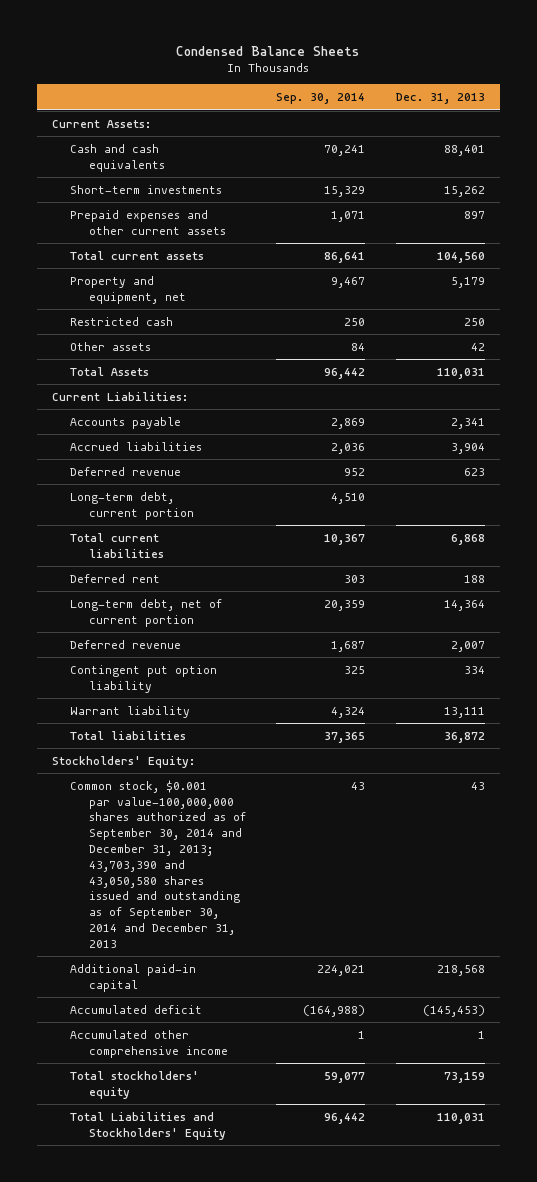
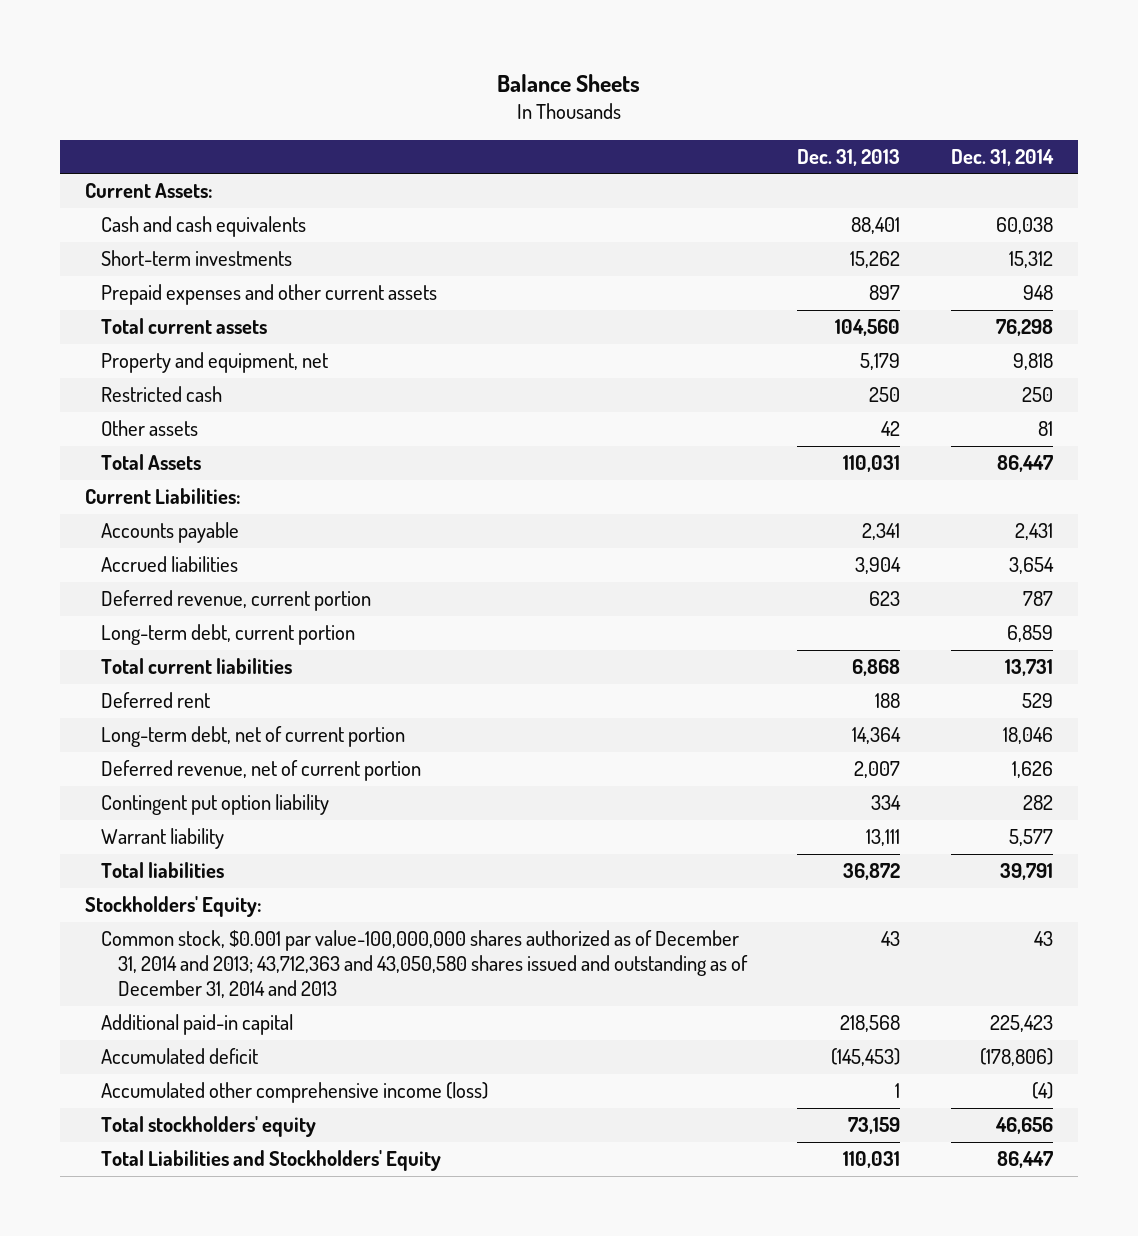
- Condensed Balance Sheets
+ Balance Sheets
- | Sep. 30, 2014 | Dec. 31, 2013
+ | Dec. 31, 2013 | Dec. 31, 2014
- Deferred revenue | 952 | 623
+ Deferred revenue, current portion | 623 | 787
- Deferred revenue | 1,687 | 2,007
+ Deferred revenue, net of current portion | 2,007 | 1,626
- Common stock, $0.001 par value-100,000,000 shares authorized as of September 30, 2014 and December 31, 2013; 43,703,390 and 43,050,580 shares issued and outstanding as of September 30, 2014 and December 31, 2013 | 43 | 43
+ Common stock, $0.001 par value-100,000,000 shares authorized as of December 31, 2014 and 2013; 43,712,363 and 43,050,580 shares issued and outstanding as of December 31, 2014 and 2013 | 43 | 43
- Accumulated other comprehensive income | 1 | 1
+ Accumulated other comprehensive income (loss) | 1 | (4)

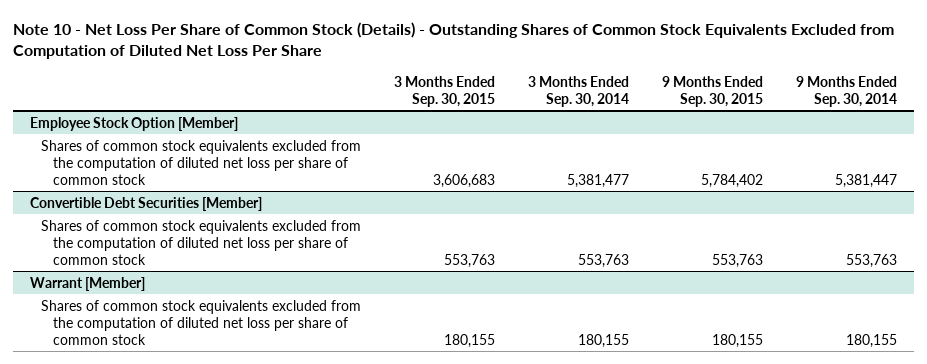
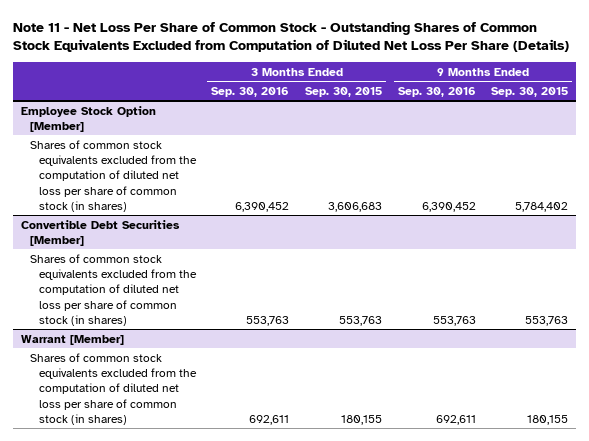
- Note 10 - Net Loss Per Share of Common Stock (Details) - Outstanding Shares of Common Stock Equivalents Excluded from Computation of Diluted Net Loss Per Share
+ Note 11 - Net Loss Per Share of Common Stock - Outstanding Shares of Common Stock Equivalents Excluded from Computation of Diluted Net Loss Per Share (Details)
- | 3 Months Ended Sep. 30, 2015 | 3 Months Ended Sep. 30, 2014 | 9 Months Ended Sep. 30, 2015 | 9 Months Ended Sep. 30, 2014
+ | 3 Months Ended Sep. 30, 2016 | 3 Months Ended Sep. 30, 2015 | 9 Months Ended Sep. 30, 2016 | 9 Months Ended Sep. 30, 2015
@ Employee Stock Option [Member]
- Shares of common stock equivalents excluded from the computation of diluted net loss per share of common stock | 3,606,683 | 5,381,477 | 5,784,402 | 5,381,447
+ Shares of common stock equivalents excluded from the computation of diluted net loss per share of common stock (in shares) | 6,390,452 | 3,606,683 | 6,390,452 | 5,784,402
@ Convertible Debt Securities [Member]
- Shares of common stock equivalents excluded from the computation of diluted net loss per share of common stock | 553,763 | 553,763 | 553,763 | 553,763
+ Shares of common stock equivalents excluded from the computation of diluted net loss per share of common stock (in shares) | 553,763 | 553,763 | 553,763 | 553,763
@ Warrant [Member]
- Shares of common stock equivalents excluded from the computation of diluted net loss per share of common stock | 180,155 | 180,155 | 180,155 | 180,155
+ Shares of common stock equivalents excluded from the computation of diluted net loss per share of common stock (in shares) | 692,611 | 180,155 | 692,611 | 180,155

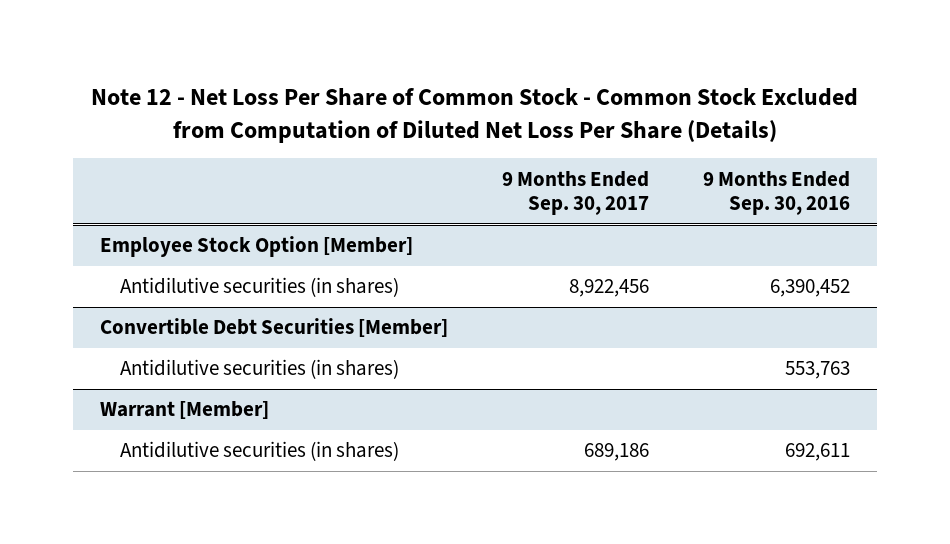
- Note 11 - Net Loss Per Share of Common Stock - Outstanding Shares of Common Stock Equivalents Excluded from Computation of Diluted Net Loss Per Share (Details)
+ Note 12 - Net Loss Per Share of Common Stock - Common Stock Excluded from Computation of Diluted Net Loss Per Share (Details)
- | 3 Months Ended Sep. 30, 2016 | 3 Months Ended Sep. 30, 2015 | 9 Months Ended Sep. 30, 2016 | 9 Months Ended Sep. 30, 2015
+ | 9 Months Ended Sep. 30, 2017 | 9 Months Ended Sep. 30, 2016
@ Employee Stock Option [Member]
- Shares of common stock equivalents excluded from the computation of diluted net loss per share of common stock (in shares) | 6,390,452 | 3,606,683 | 6,390,452 | 5,784,402
+ Antidilutive securities (in shares) | 8,922,456 | 6,390,452
@ Convertible Debt Securities [Member]
- Shares of common stock equivalents excluded from the computation of diluted net loss per share of common stock (in shares) | 553,763 | 553,763 | 553,763 | 553,763
+ Antidilutive securities (in shares) | | 553,763
@ Warrant [Member]
- Shares of common stock equivalents excluded from the computation of diluted net loss per share of common stock (in shares) | 692,611 | 180,155 | 692,611 | 180,155
+ Antidilutive securities (in shares) | 689,186 | 692,611

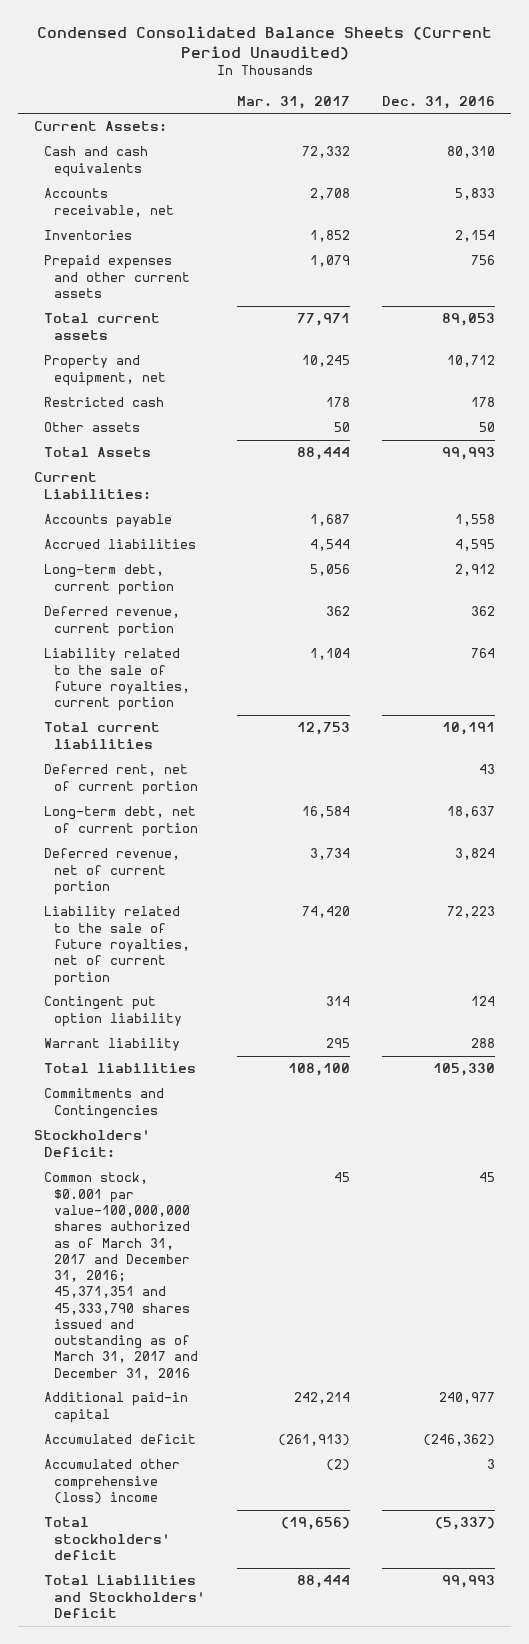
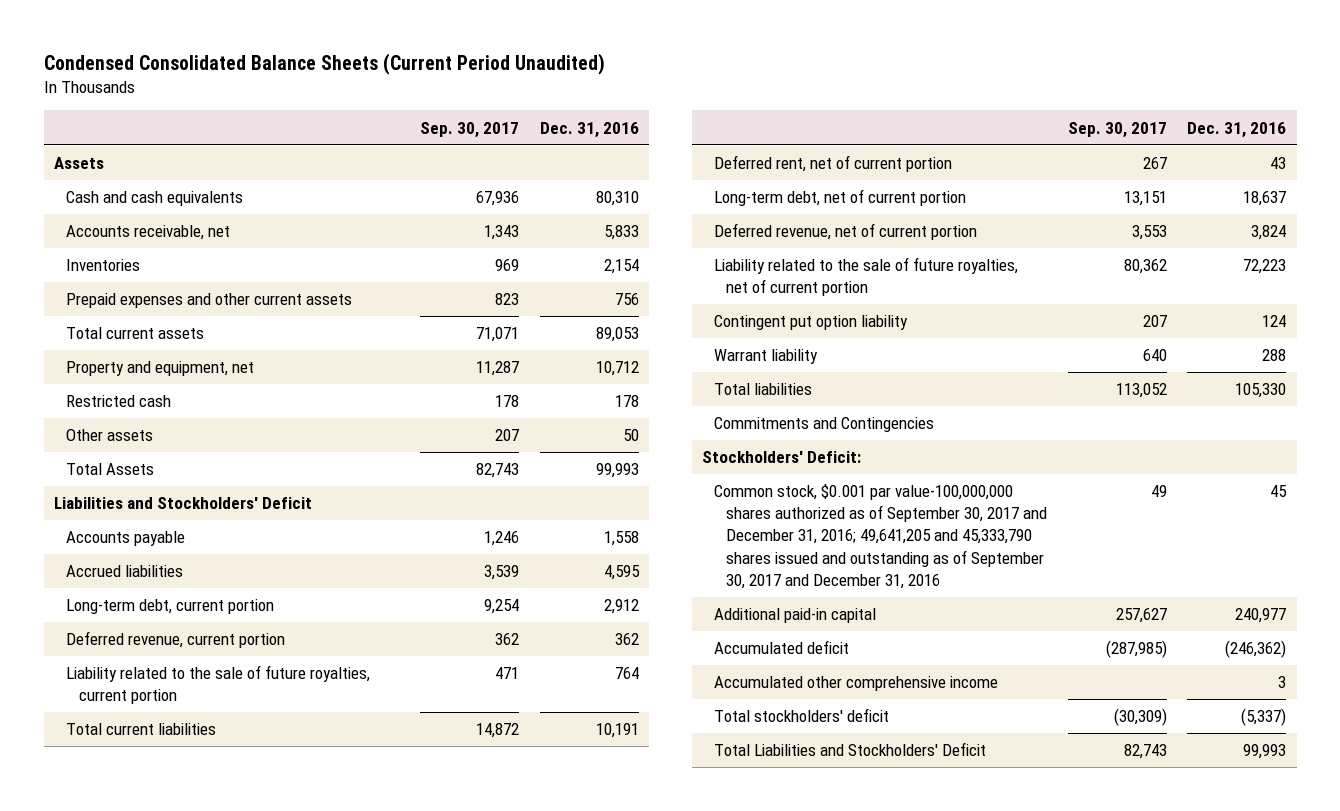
- | Mar. 31, 2017 | Dec. 31, 2016
+ | Sep. 30, 2017 | Dec. 31, 2016
- Current Assets:
+ Assets
- Current Liabilities:
+ Liabilities and Stockholders' Deficit
- Common stock, $0.001 par value-100,000,000 shares authorized as of March 31, 2017 and December 31, 2016; 45,371,351 and 45,333,790 shares issued and outstanding as of March 31, 2017 and December 31, 2016 | 45 | 45
+ Common stock, $0.001 par value-100,000,000 shares authorized as of September 30, 2017 and December 31, 2016; 49,641,205 and 45,333,790 shares issued and outstanding as of September 30, 2017 and December 31, 2016 | 49 | 45
- Accumulated other comprehensive (loss) income | (2) | 3
+ Accumulated other comprehensive income | | 3

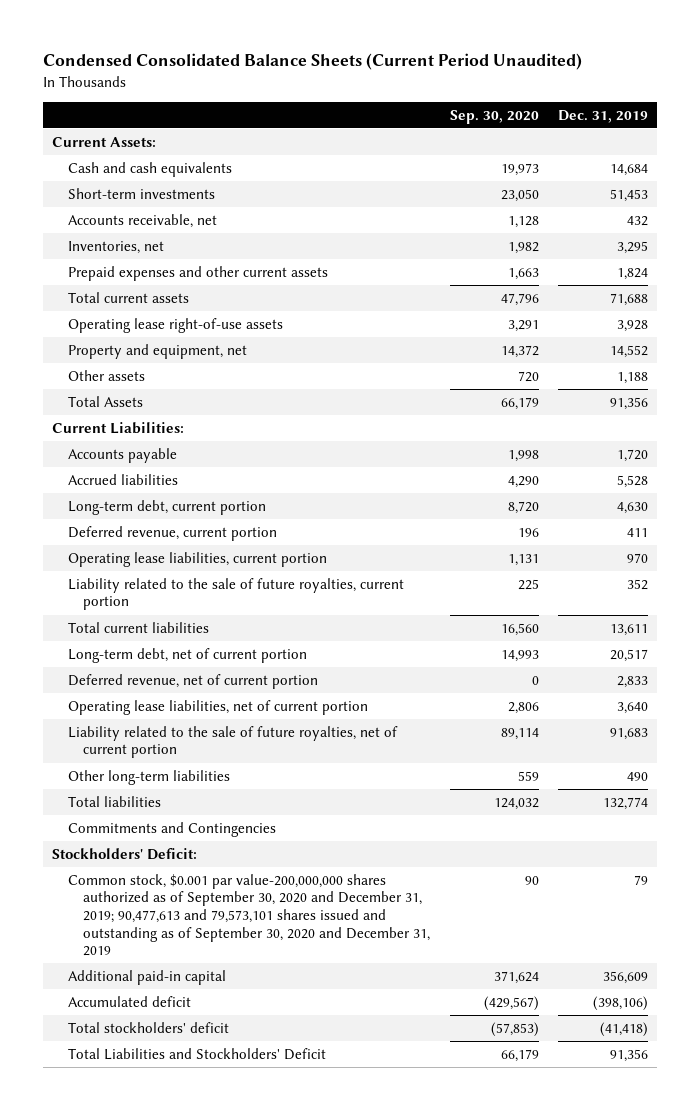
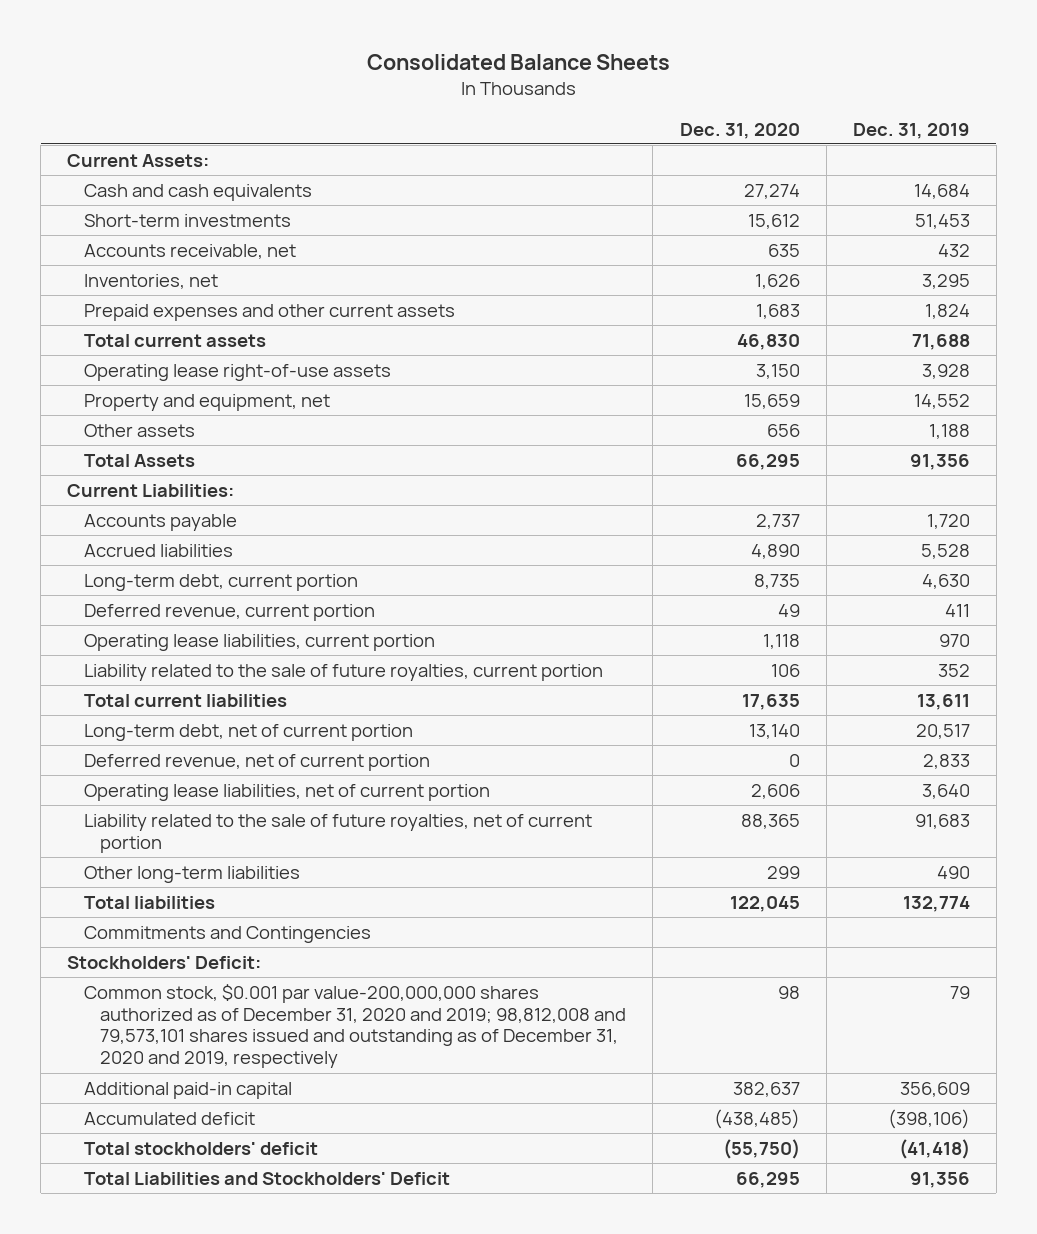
- Condensed Consolidated Balance Sheets (Current Period Unaudited)
+ Consolidated Balance Sheets
- | Sep. 30, 2020 | Dec. 31, 2019
+ | Dec. 31, 2020 | Dec. 31, 2019
- Common stock, $0.001 par value-200,000,000 shares authorized as of September 30, 2020 and December 31, 2019; 90,477,613 and 79,573,101 shares issued and outstanding as of September 30, 2020 and December 31, 2019 | 90 | 79
+ Common stock, $0.001 par value-200,000,000 shares authorized as of December 31, 2020 and 2019; 98,812,008 and 79,573,101 shares issued and outstanding as of December 31, 2020 and 2019, respectively | 98 | 79

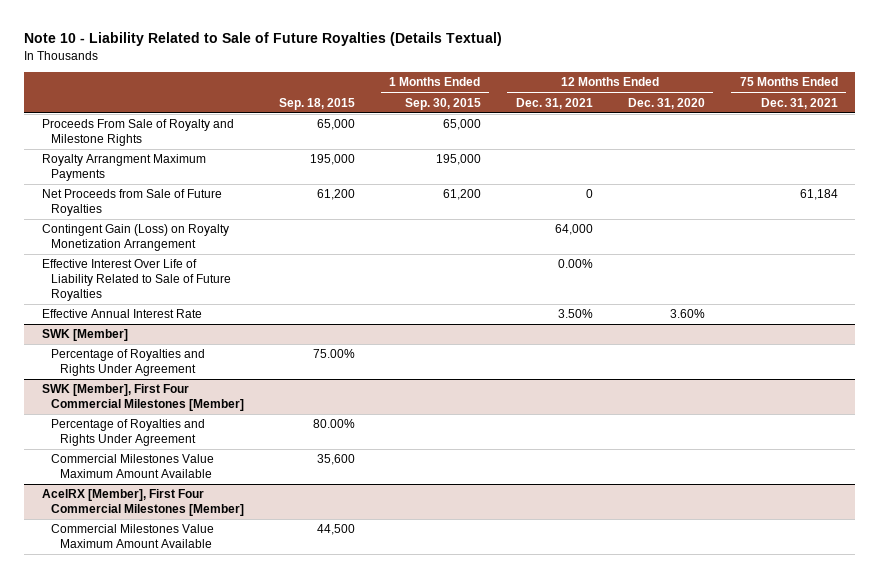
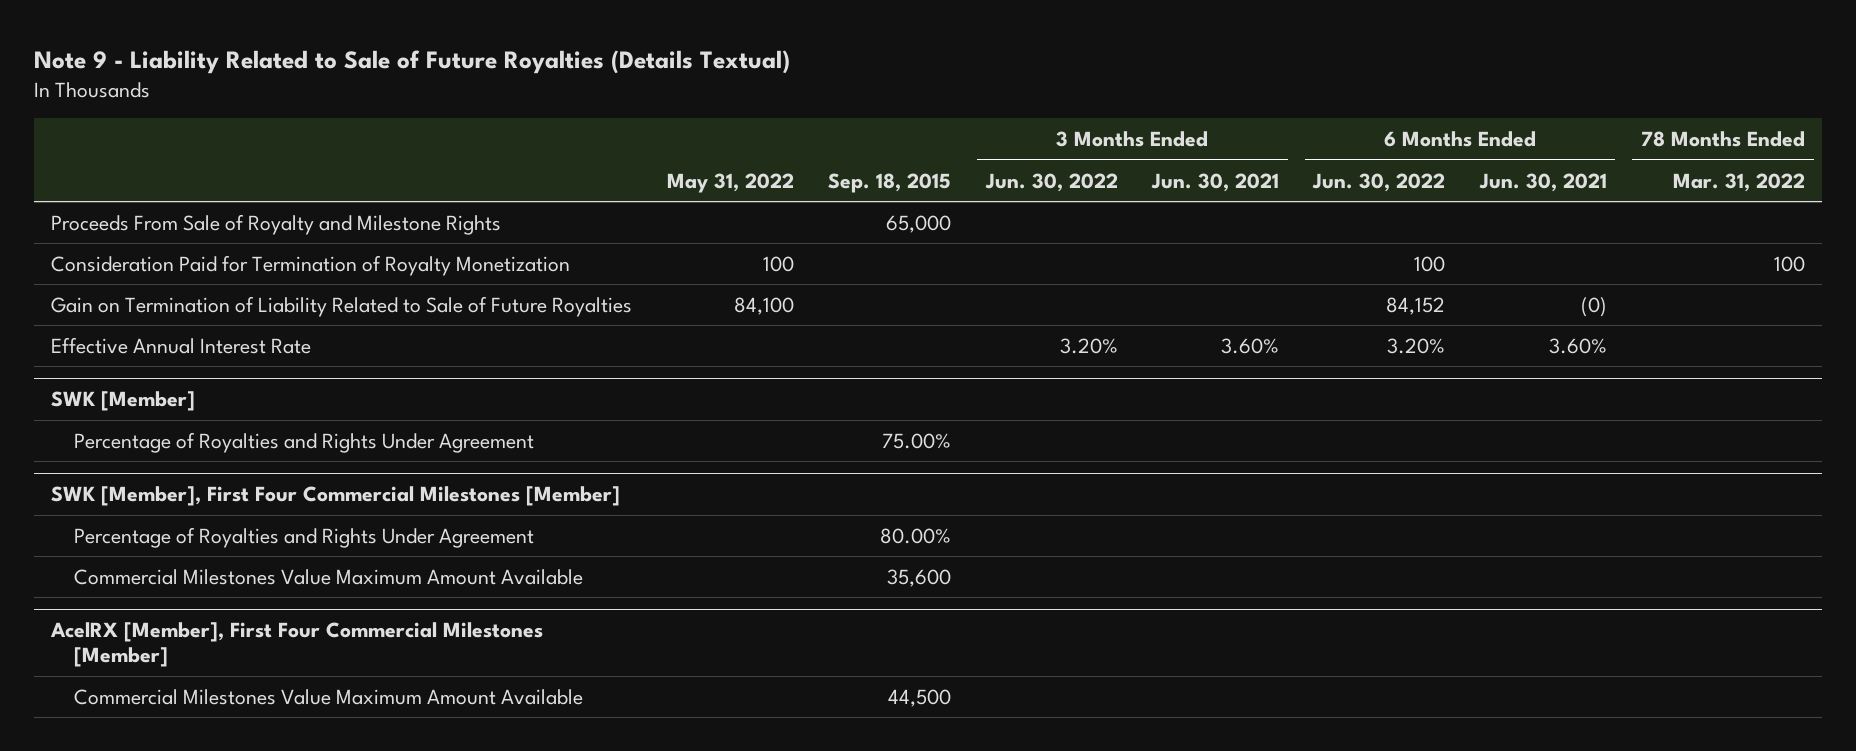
- Note 10 - Liability Related to Sale of Future Royalties (Details Textual)
+ Note 9 - Liability Related to Sale of Future Royalties (Details Textual)
- | Sep. 18, 2015 | 1 Months Ended Sep. 30, 2015 | 12 Months Ended Dec. 31, 2021 | 12 Months Ended Dec. 31, 2020 | 75 Months Ended Dec. 31, 2021
+ | May 31, 2022 | Sep. 18, 2015 | 3 Months Ended Jun. 30, 2022 | 3 Months Ended Jun. 30, 2021 | 6 Months Ended Jun. 30, 2022 | 6 Months Ended Jun. 30, 2021 | 78 Months Ended Mar. 31, 2022
- Royalty Arrangment Maximum Payments | 195,000 | 195,000 | | |
- Net Proceeds from Sale of Future Royalties | 61,200 | 61,200 | 0 | | 61,184
- Contingent Gain (Loss) on Royalty Monetization Arrangement | | | 64,000 | |
- Effective Interest Over Life of Liability Related to Sale of Future Royalties | | | 0.00% | |
+ Consideration Paid for Termination of Royalty Monetization | 100 | | | | 100 | | 100
+ Gain on Termination of Liability Related to Sale of Future Royalties | 84,100 | | | | 84,152 | (0) |

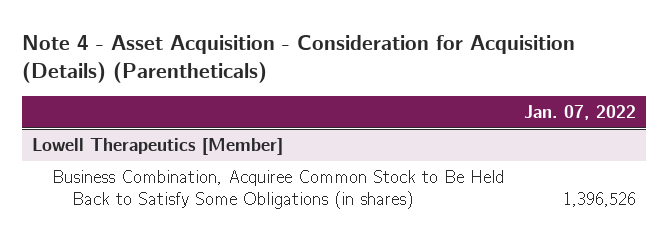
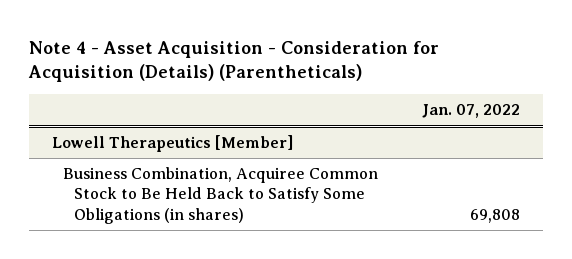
@ Lowell Therapeutics [Member]
- Business Combination, Acquiree Common Stock to Be Held Back to Satisfy Some Obligations (in shares) | 1,396,526
+ Business Combination, Acquiree Common Stock to Be Held Back to Satisfy Some Obligations (in shares) | 69,808

